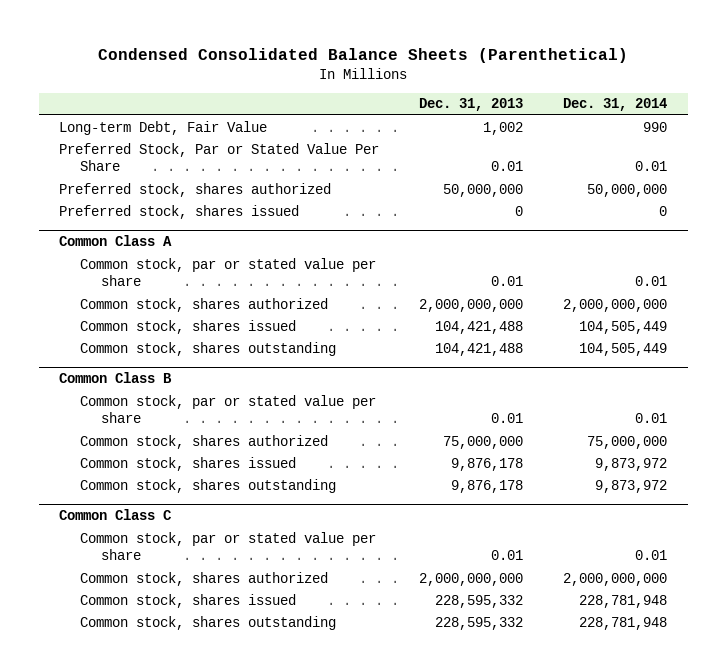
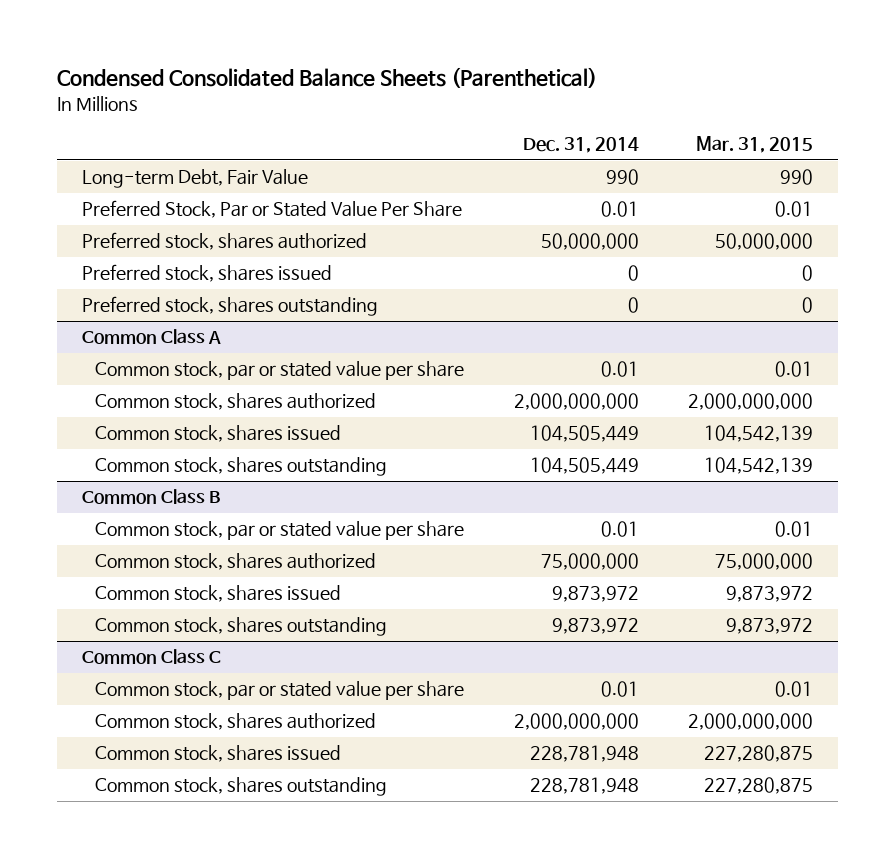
- | Dec. 31, 2013 | Dec. 31, 2014
+ | Dec. 31, 2014 | Mar. 31, 2015
+ Preferred stock, shares outstanding | 0 | 0

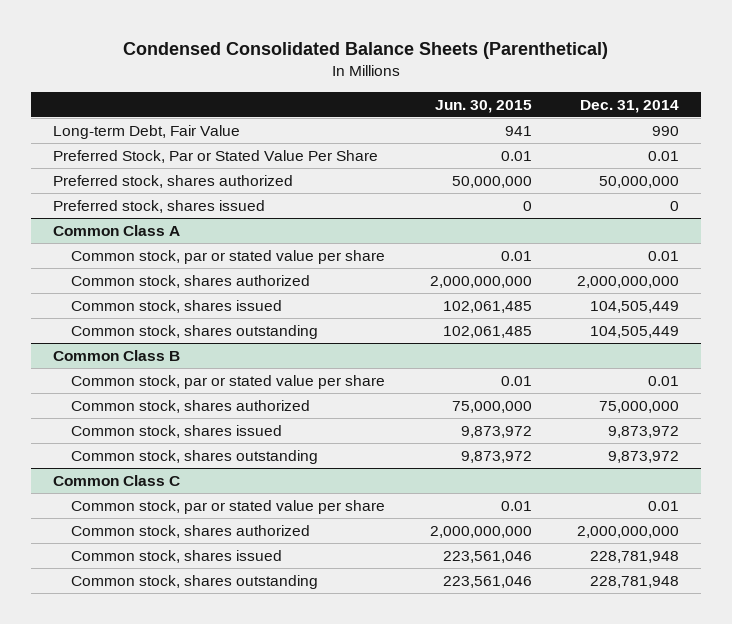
- | Dec. 31, 2014 | Mar. 31, 2015
+ | Jun. 30, 2015 | Dec. 31, 2014
- Preferred stock, shares outstanding | 0 | 0

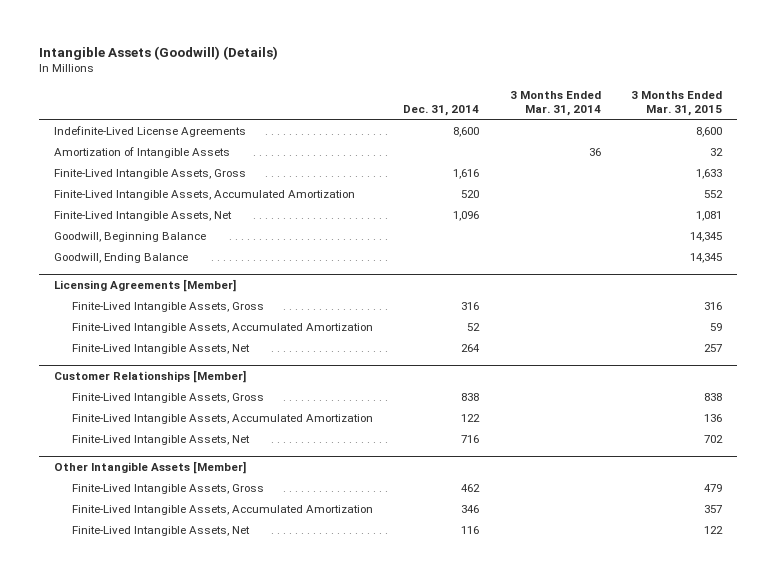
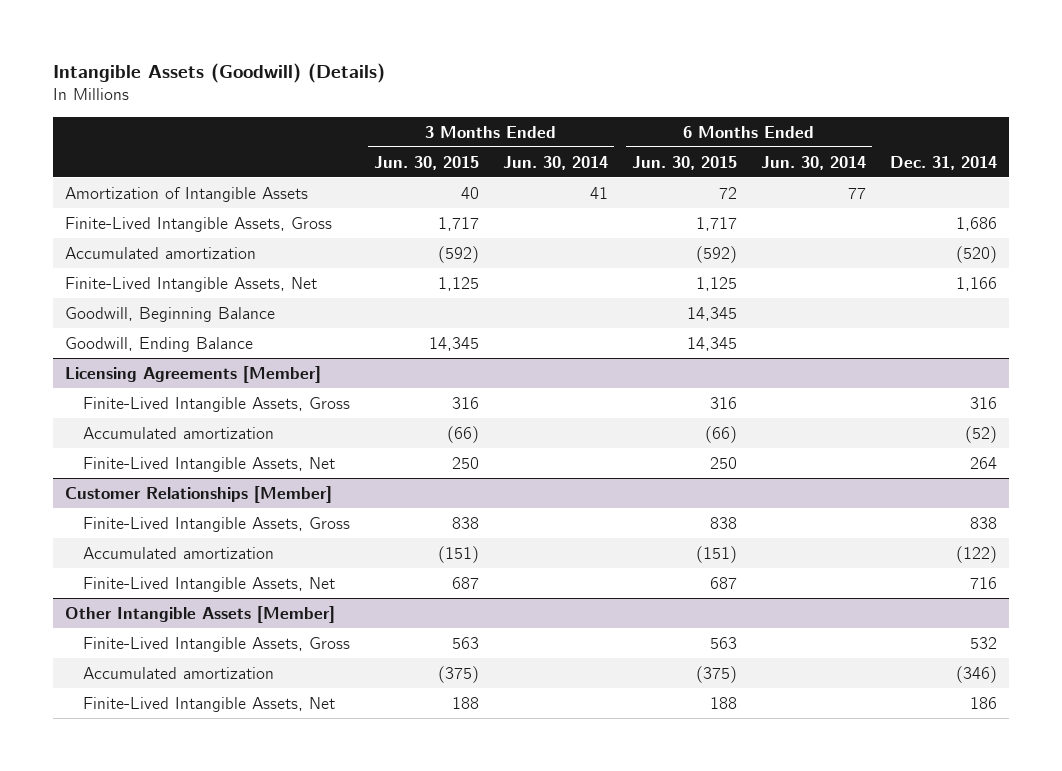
- | Dec. 31, 2014 | 3 Months Ended Mar. 31, 2014 | 3 Months Ended Mar. 31, 2015
+ | 3 Months Ended Jun. 30, 2015 | 3 Months Ended Jun. 30, 2014 | 6 Months Ended Jun. 30, 2015 | 6 Months Ended Jun. 30, 2014 | Dec. 31, 2014
- Indefinite-Lived License Agreements | 8,600 | | 8,600
- Finite-Lived Intangible Assets, Gross | 1,616 | | 1,633
- Finite-Lived Intangible Assets, Accumulated Amortization | 520 | | 552
- Finite-Lived Intangible Assets, Net | 1,096 | | 1,081
+ Finite-Lived Intangible Assets, Gross | 1,717 | | 1,717 | | 1,686
+ Accumulated amortization | (592) | | (592) | | (520)
+ Finite-Lived Intangible Assets, Net | 1,125 | | 1,125 | | 1,166
@ Licensing Agreements [Member]
- Finite-Lived Intangible Assets, Accumulated Amortization | 52 | | 59
+ Accumulated amortization | (66) | | (66) | | (52)
@ Customer Relationships [Member]
- Finite-Lived Intangible Assets, Accumulated Amortization | 122 | | 136
+ Accumulated amortization | (151) | | (151) | | (122)
@ Other Intangible Assets [Member]
- Finite-Lived Intangible Assets, Gross | 462 | | 479
- Finite-Lived Intangible Assets, Accumulated Amortization | 346 | | 357
- Finite-Lived Intangible Assets, Net | 116 | | 122
+ Finite-Lived Intangible Assets, Gross | 563 | | 563 | | 532
+ Accumulated amortization | (375) | | (375) | | (346)
+ Finite-Lived Intangible Assets, Net | 188 | | 188 | | 186

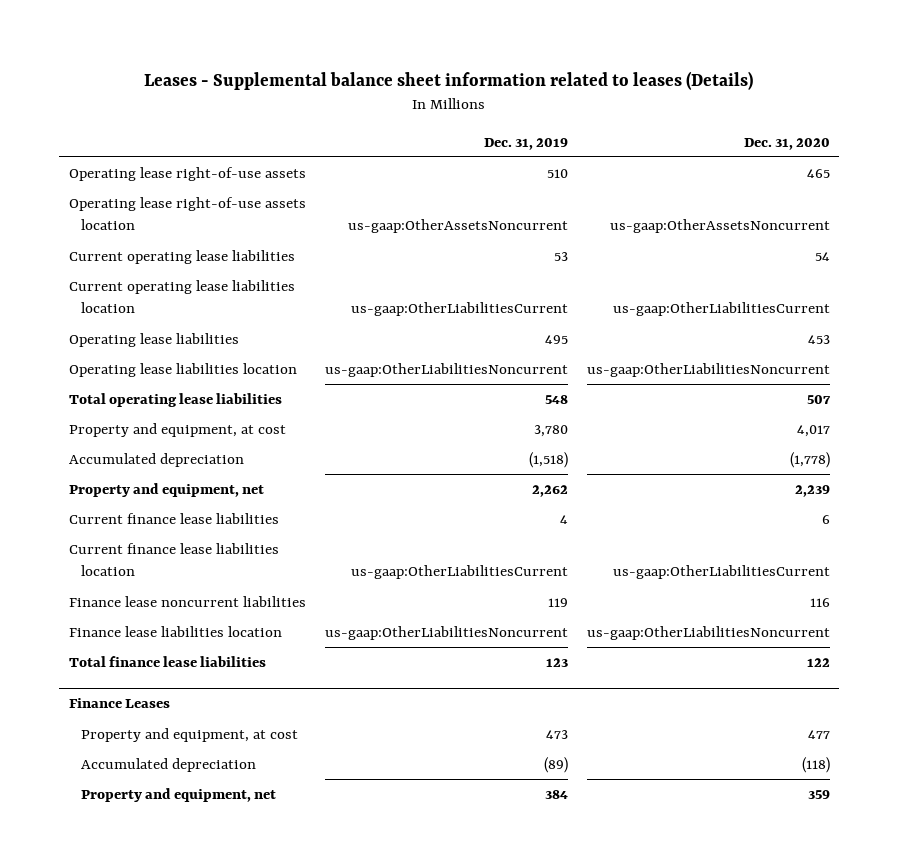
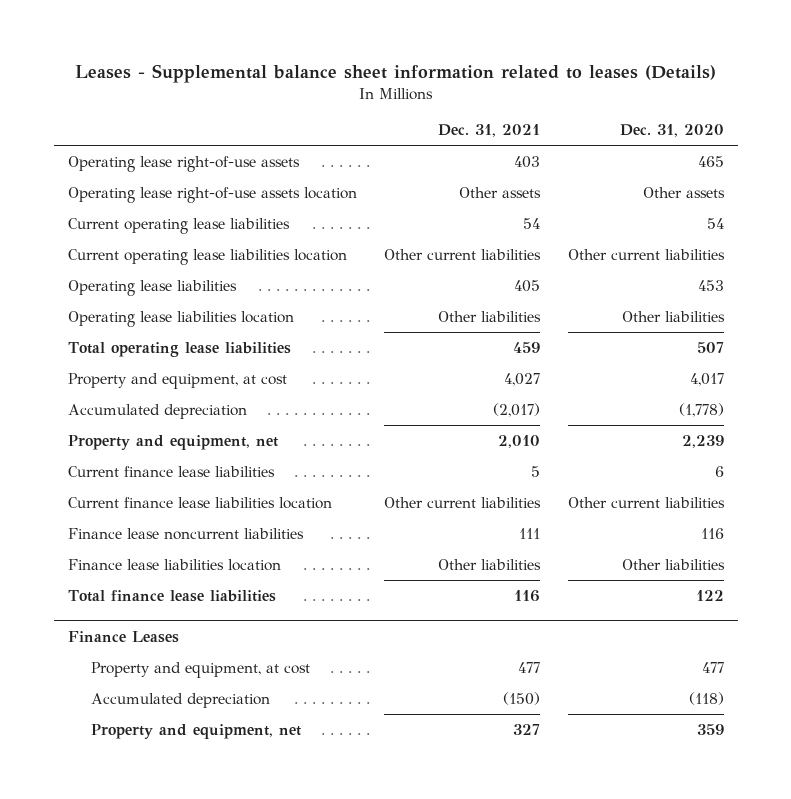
- | Dec. 31, 2019 | Dec. 31, 2020
+ | Dec. 31, 2021 | Dec. 31, 2020
- Operating lease right-of-use assets location | us-gaap:OtherAssetsNoncurrent | us-gaap:OtherAssetsNoncurrent
+ Operating lease right-of-use assets location | Other assets | Other assets
- Current operating lease liabilities location | us-gaap:OtherLiabilitiesCurrent | us-gaap:OtherLiabilitiesCurrent
+ Current operating lease liabilities location | Other current liabilities | Other current liabilities
- Operating lease liabilities location | us-gaap:OtherLiabilitiesNoncurrent | us-gaap:OtherLiabilitiesNoncurrent
+ Operating lease liabilities location | Other liabilities | Other liabilities
- Current finance lease liabilities location | us-gaap:OtherLiabilitiesCurrent | us-gaap:OtherLiabilitiesCurrent
+ Current finance lease liabilities location | Other current liabilities | Other current liabilities
- Finance lease liabilities location | us-gaap:OtherLiabilitiesNoncurrent | us-gaap:OtherLiabilitiesNoncurrent
+ Finance lease liabilities location | Other liabilities | Other liabilities

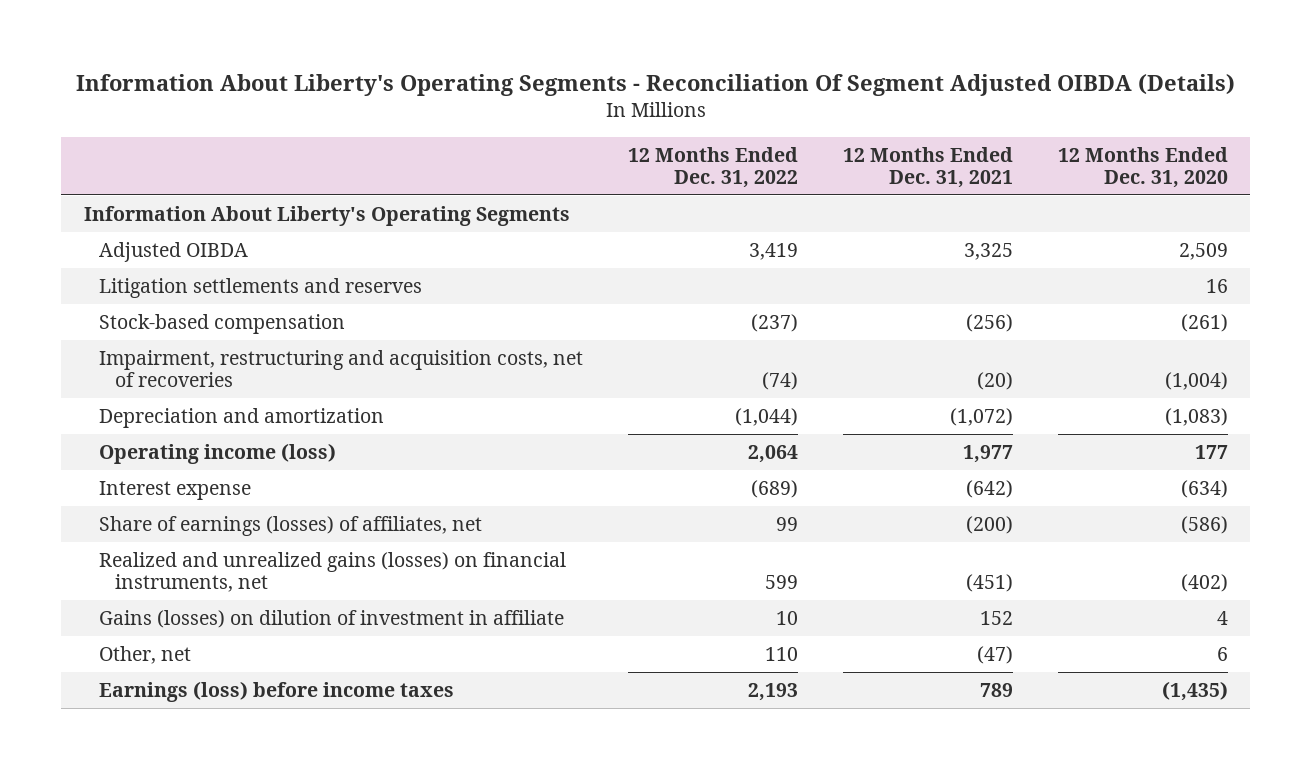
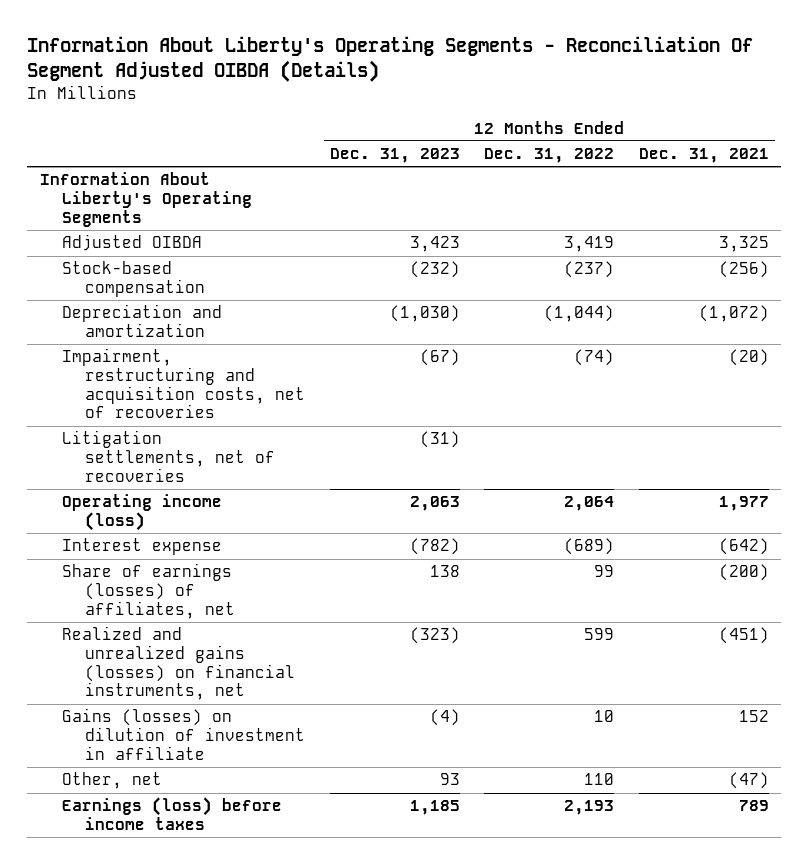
- | 12 Months Ended Dec. 31, 2022 | 12 Months Ended Dec. 31, 2021 | 12 Months Ended Dec. 31, 2020
+ | 12 Months Ended Dec. 31, 2023 | 12 Months Ended Dec. 31, 2022 | 12 Months Ended Dec. 31, 2021
- Litigation settlements and reserves | | | 16
moved down: Impairment, restructuring and acquisition costs, net of recoveries | (67) | (74) | (20)
+ Litigation settlements, net of recoveries | (31) | |

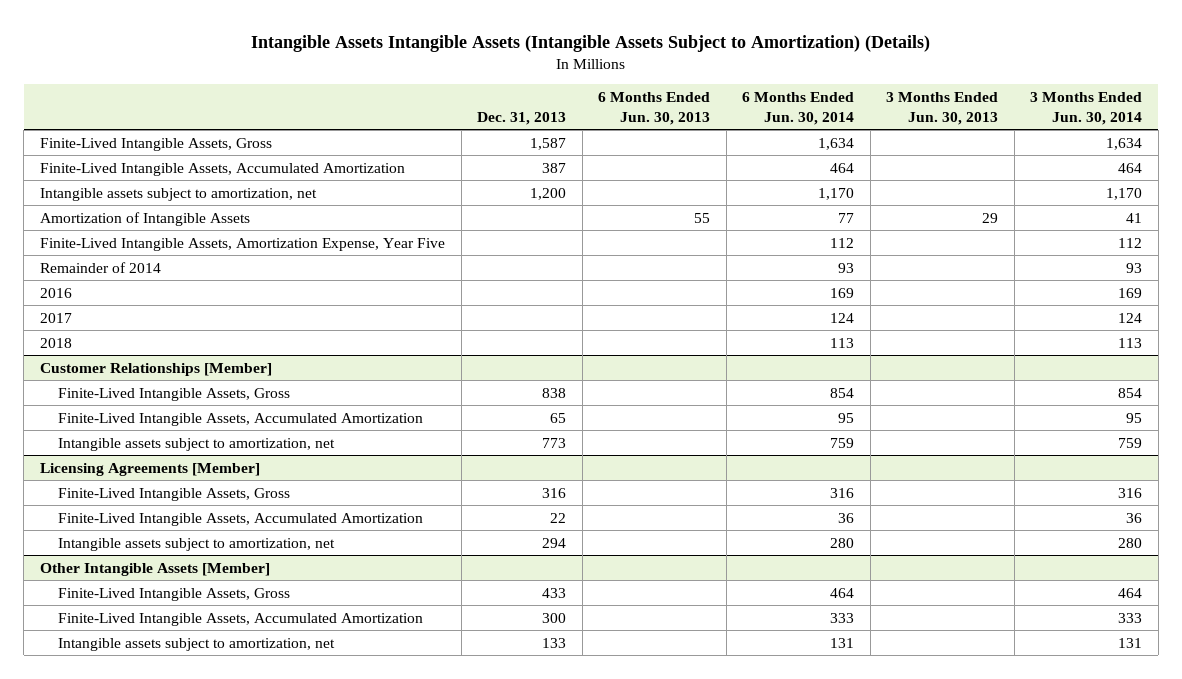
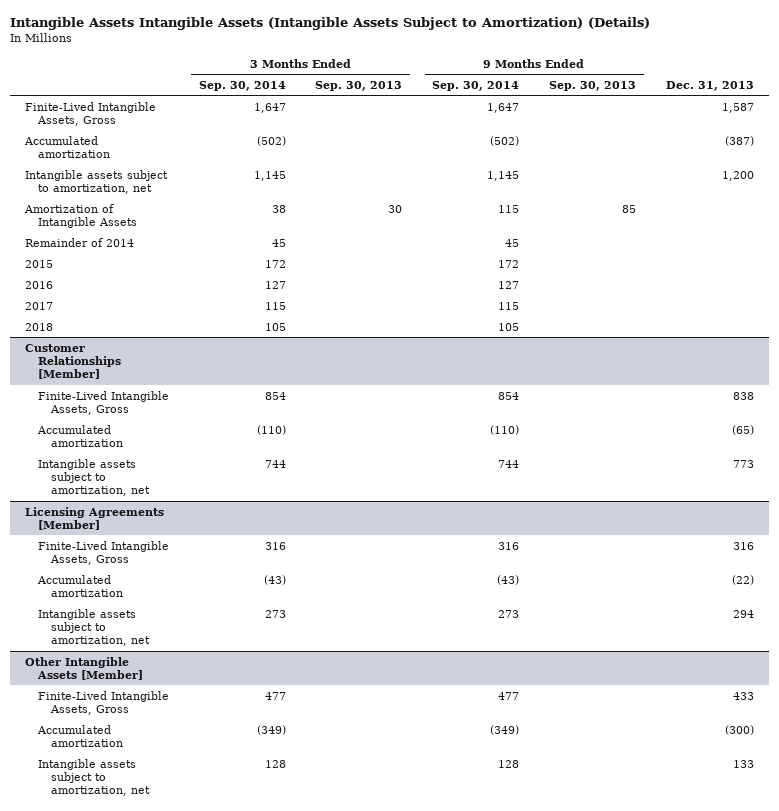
- | Dec. 31, 2013 | 6 Months Ended Jun. 30, 2013 | 6 Months Ended Jun. 30, 2014 | 3 Months Ended Jun. 30, 2013 | 3 Months Ended Jun. 30, 2014
+ | 3 Months Ended Sep. 30, 2014 | 3 Months Ended Sep. 30, 2013 | 9 Months Ended Sep. 30, 2014 | 9 Months Ended Sep. 30, 2013 | Dec. 31, 2013
- Finite-Lived Intangible Assets, Accumulated Amortization | 387 | | 464 | | 464
+ Accumulated amortization | (502) | | (502) | | (387)
- Finite-Lived Intangible Assets, Amortization Expense, Year Five | | | 112 | | 112
+ 2015 | 172 | | 172 | |
@ Customer Relationships [Member]
- Finite-Lived Intangible Assets, Accumulated Amortization | 65 | | 95 | | 95
+ Accumulated amortization | (110) | | (110) | | (65)
@ Licensing Agreements [Member]
- Finite-Lived Intangible Assets, Accumulated Amortization | 22 | | 36 | | 36
+ Accumulated amortization | (43) | | (43) | | (22)
@ Other Intangible Assets [Member]
- Finite-Lived Intangible Assets, Accumulated Amortization | 300 | | 333 | | 333
+ Accumulated amortization | (349) | | (349) | | (300)

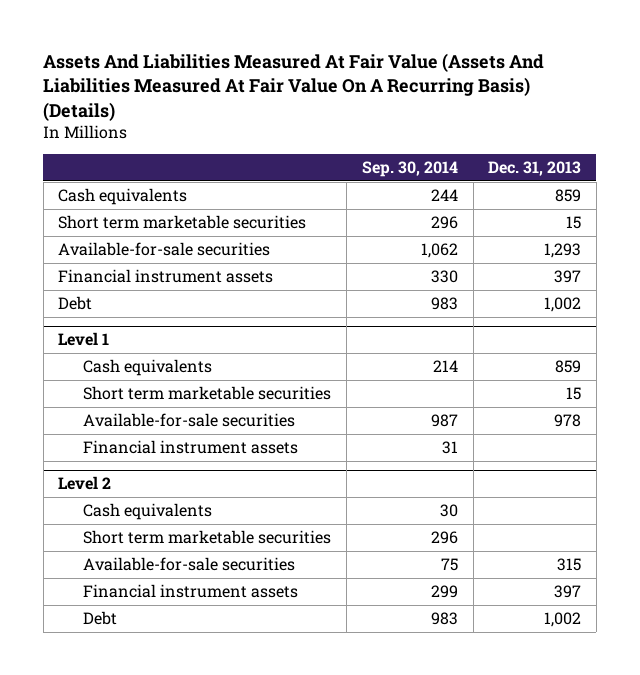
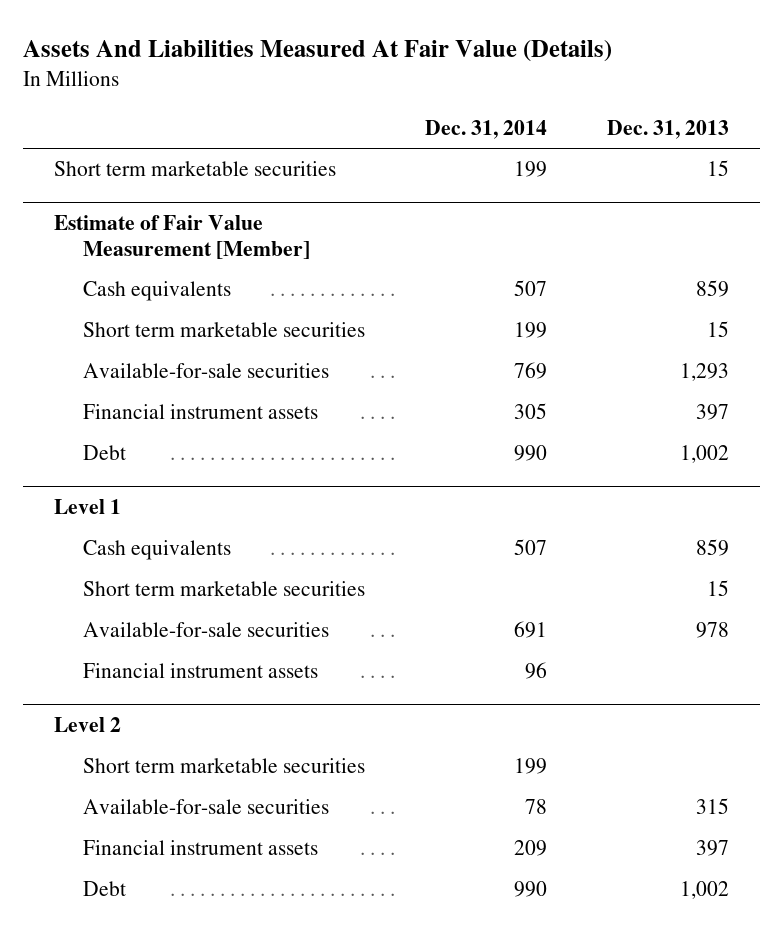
- Assets And Liabilities Measured At Fair Value (Assets And Liabilities Measured At Fair Value On A Recurring Basis) (Details)
+ Assets And Liabilities Measured At Fair Value (Details)
- | Sep. 30, 2014 | Dec. 31, 2013
+ | Dec. 31, 2014 | Dec. 31, 2013
+ Short term marketable securities | 199 | 15
+ Estimate of Fair Value Measurement [Member]
@ Level 2
- Cash equivalents | 30 |

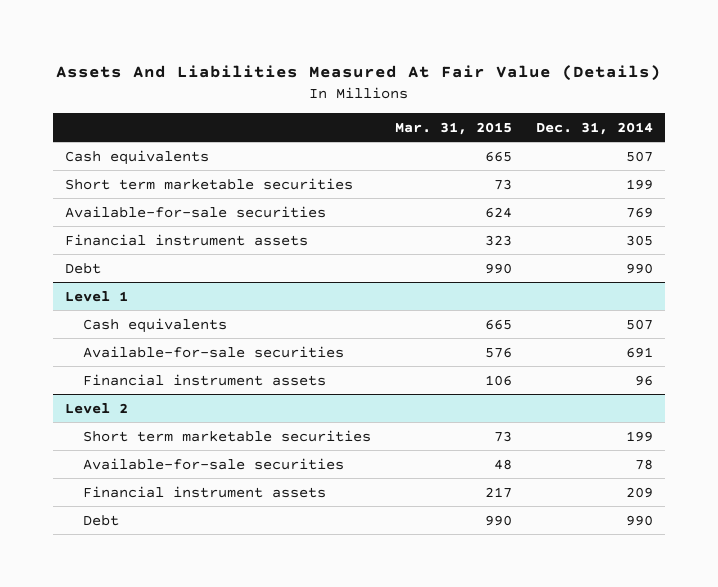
- | Dec. 31, 2014 | Dec. 31, 2013
+ | Mar. 31, 2015 | Dec. 31, 2014
- Short term marketable securities | 199 | 15
- Estimate of Fair Value Measurement [Member]
@ Level 1
- Short term marketable securities | | 15

